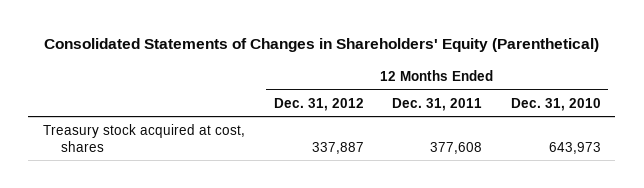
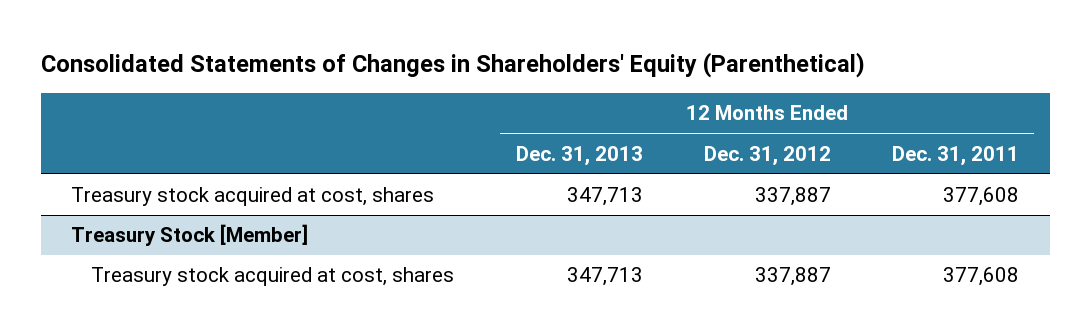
- | 12 Months Ended Dec. 31, 2012 | 12 Months Ended Dec. 31, 2011 | 12 Months Ended Dec. 31, 2010
+ | 12 Months Ended Dec. 31, 2013 | 12 Months Ended Dec. 31, 2012 | 12 Months Ended Dec. 31, 2011
+ Treasury Stock [Member]
+ Treasury stock acquired at cost, shares | 347,713 | 337,887 | 377,608

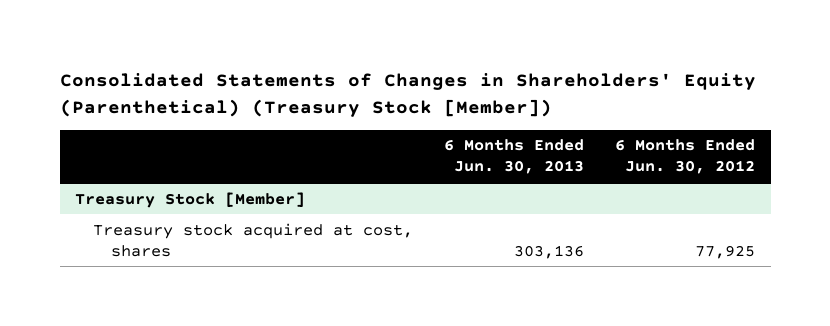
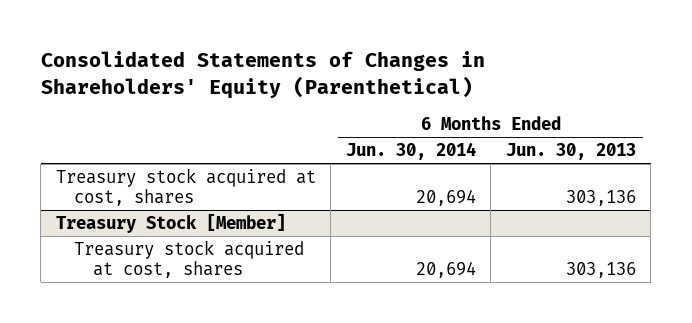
- Consolidated Statements of Changes in Shareholders' Equity (Parenthetical) (Treasury Stock [Member])
+ Consolidated Statements of Changes in Shareholders' Equity (Parenthetical)
- | 6 Months Ended Jun. 30, 2013 | 6 Months Ended Jun. 30, 2012
+ | 6 Months Ended Jun. 30, 2014 | 6 Months Ended Jun. 30, 2013
+ Treasury stock acquired at cost, shares | 20,694 | 303,136

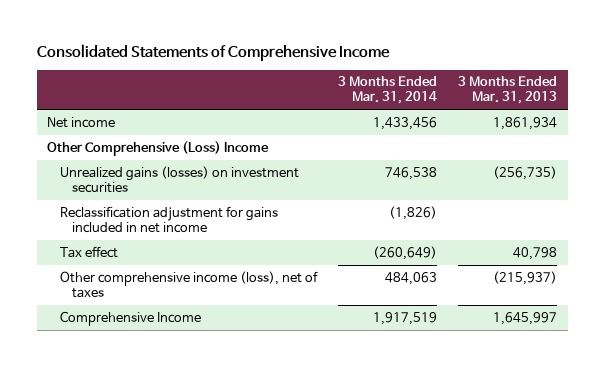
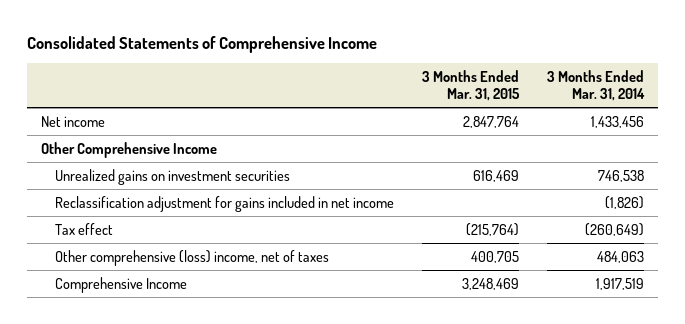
- | 3 Months Ended Mar. 31, 2014 | 3 Months Ended Mar. 31, 2013
+ | 3 Months Ended Mar. 31, 2015 | 3 Months Ended Mar. 31, 2014
- Other Comprehensive (Loss) Income
- Unrealized gains (losses) on investment securities | 746,538 | (256,735)
+ Other Comprehensive Income
+ Unrealized gains on investment securities | 616,469 | 746,538
- Other comprehensive income (loss), net of taxes | 484,063 | (215,937)
+ Other comprehensive (loss) income, net of taxes | 400,705 | 484,063

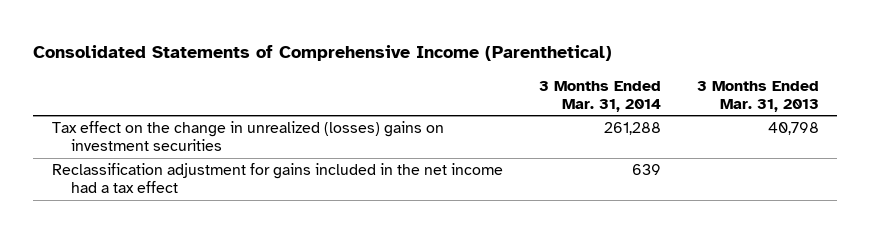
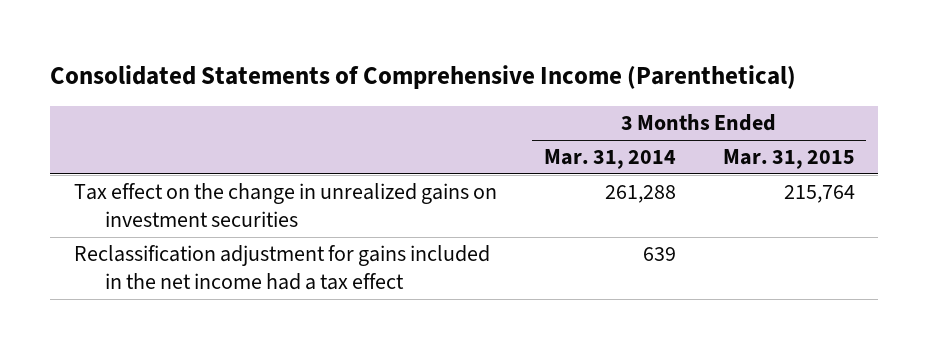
- | 3 Months Ended Mar. 31, 2014 | 3 Months Ended Mar. 31, 2013
+ | 3 Months Ended Mar. 31, 2014 | 3 Months Ended Mar. 31, 2015
- Tax effect on the change in unrealized (losses) gains on investment securities | 261,288 | 40,798
+ Tax effect on the change in unrealized gains on investment securities | 261,288 | 215,764

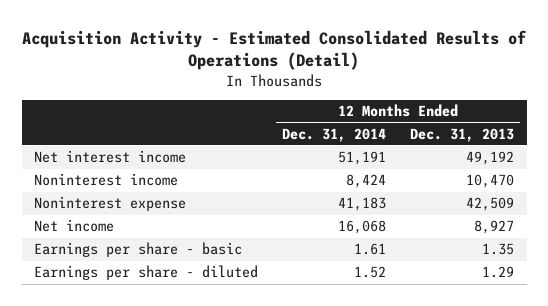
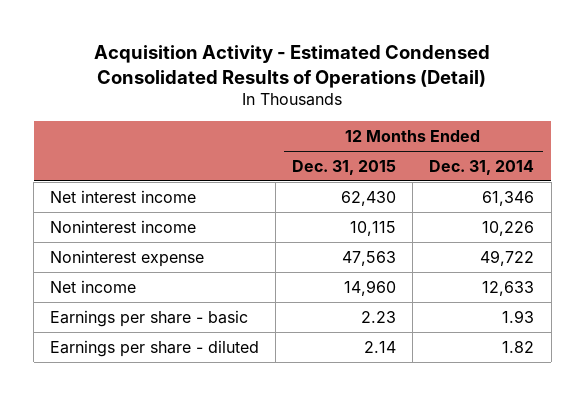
- Acquisition Activity - Estimated Consolidated Results of Operations (Detail)
+ Acquisition Activity - Estimated Condensed Consolidated Results of Operations (Detail)
- | 12 Months Ended Dec. 31, 2014 | 12 Months Ended Dec. 31, 2013
+ | 12 Months Ended Dec. 31, 2015 | 12 Months Ended Dec. 31, 2014
- Net interest income | 51,191 | 49,192
- Noninterest income | 8,424 | 10,470
- Noninterest expense | 41,183 | 42,509
- Net income | 16,068 | 8,927
- Earnings per share - basic | 1.61 | 1.35
- Earnings per share - diluted | 1.52 | 1.29
+ Net interest income | 62,430 | 61,346
+ Noninterest income | 10,115 | 10,226
+ Noninterest expense | 47,563 | 49,722
+ Net income | 14,960 | 12,633
+ Earnings per share - basic | 2.23 | 1.93
+ Earnings per share - diluted | 2.14 | 1.82

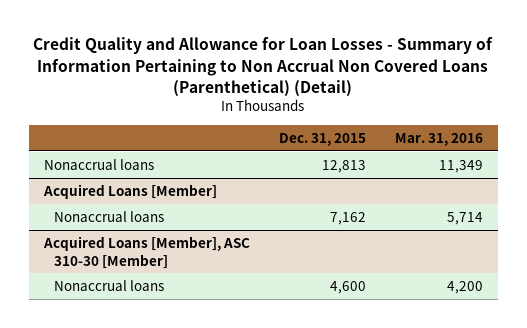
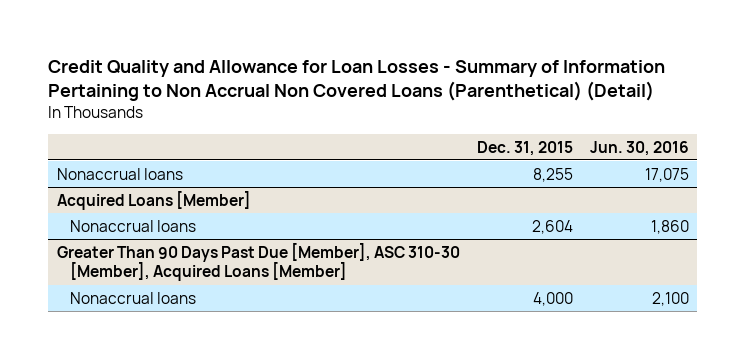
- | Dec. 31, 2015 | Mar. 31, 2016
+ | Dec. 31, 2015 | Jun. 30, 2016
- Nonaccrual loans | 12,813 | 11,349
+ Nonaccrual loans | 8,255 | 17,075
@ Acquired Loans [Member]
- Nonaccrual loans | 7,162 | 5,714
- Acquired Loans [Member], ASC 310-30 [Member]
- Nonaccrual loans | 4,600 | 4,200
@ Acquired Loans [Member]
+ Nonaccrual loans | 2,604 | 1,860
+ Greater Than 90 Days Past Due [Member], ASC 310-30 [Member], Acquired Loans [Member]
+ Nonaccrual loans | 4,000 | 2,100

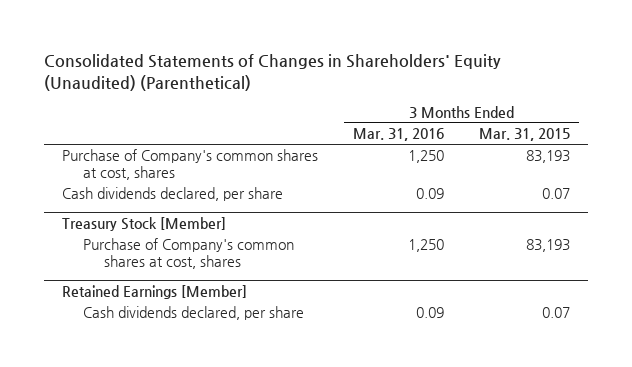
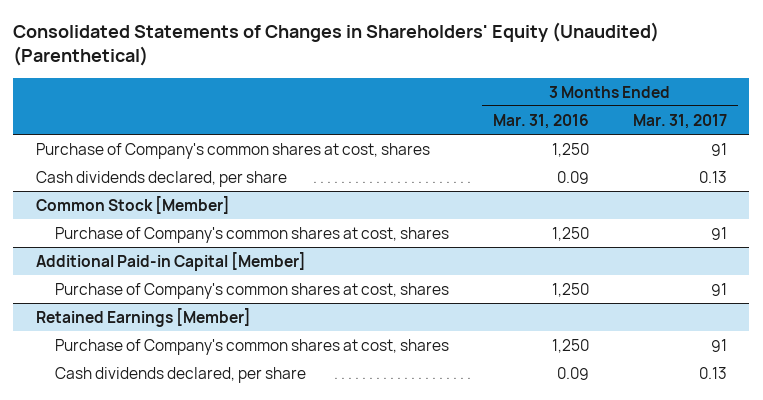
- | 3 Months Ended Mar. 31, 2016 | 3 Months Ended Mar. 31, 2015
+ | 3 Months Ended Mar. 31, 2016 | 3 Months Ended Mar. 31, 2017
- Treasury Stock [Member]
+ Common Stock [Member]
+ Additional Paid-in Capital [Member]
+ Purchase of Company's common shares at cost, shares | 1,250 | 91
@ Retained Earnings [Member]
+ Purchase of Company's common shares at cost, shares | 1,250 | 91

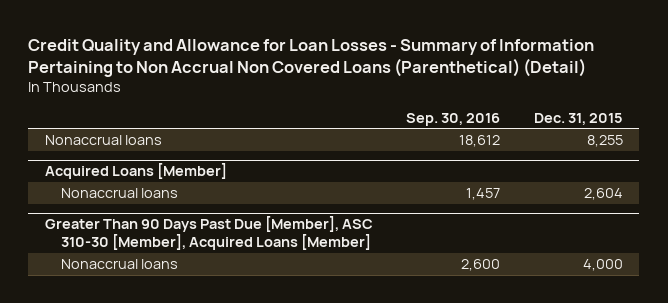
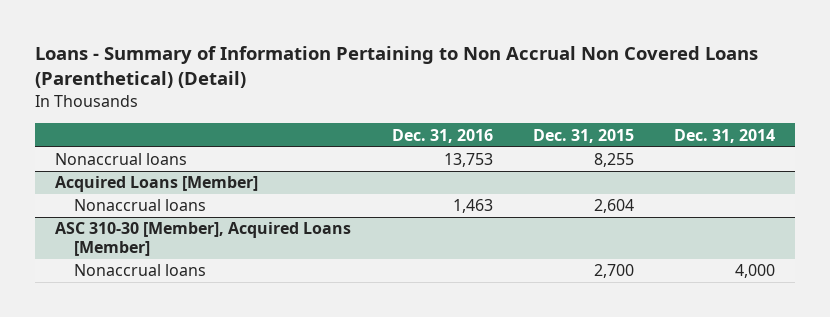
- Credit Quality and Allowance for Loan Losses - Summary of Information Pertaining to Non Accrual Non Covered Loans (Parenthetical) (Detail)
+ Loans - Summary of Information Pertaining to Non Accrual Non Covered Loans (Parenthetical) (Detail)
- | Sep. 30, 2016 | Dec. 31, 2015
+ | Dec. 31, 2016 | Dec. 31, 2015 | Dec. 31, 2014
- Greater Than 90 Days Past Due [Member], ASC 310-30 [Member], Acquired Loans [Member]
- Nonaccrual loans | 2,600 | 4,000
+ ASC 310-30 [Member], Acquired Loans [Member]
+ Nonaccrual loans | | 2,700 | 4,000

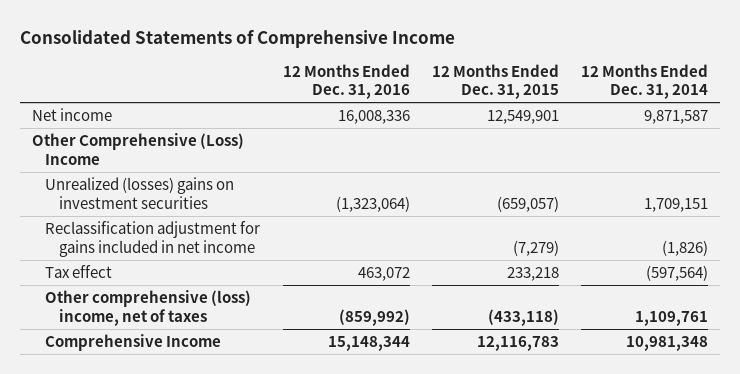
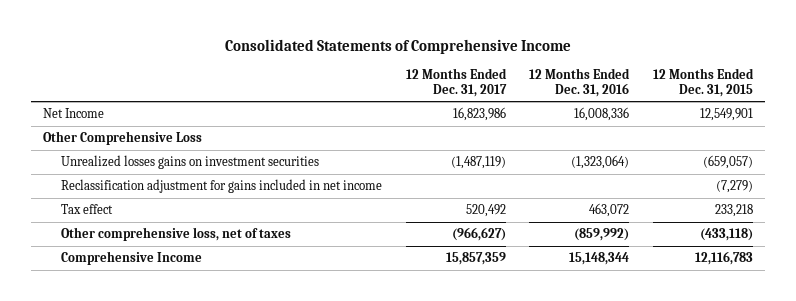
- | 12 Months Ended Dec. 31, 2016 | 12 Months Ended Dec. 31, 2015 | 12 Months Ended Dec. 31, 2014
+ | 12 Months Ended Dec. 31, 2017 | 12 Months Ended Dec. 31, 2016 | 12 Months Ended Dec. 31, 2015
- Net income | 16,008,336 | 12,549,901 | 9,871,587
- Other Comprehensive (Loss) Income
- Unrealized (losses) gains on investment securities | (1,323,064) | (659,057) | 1,709,151
+ Net Income | 16,823,986 | 16,008,336 | 12,549,901
+ Other Comprehensive Loss
+ Unrealized losses gains on investment securities | (1,487,119) | (1,323,064) | (659,057)
- Other comprehensive (loss) income, net of taxes | (859,992) | (433,118) | 1,109,761
+ Other comprehensive loss, net of taxes | (966,627) | (859,992) | (433,118)

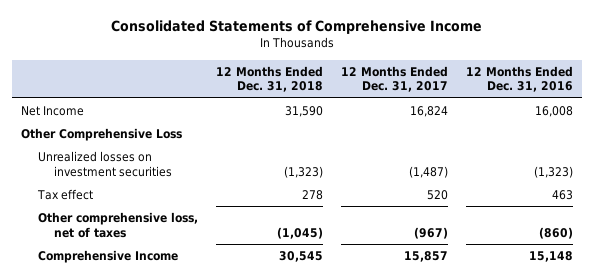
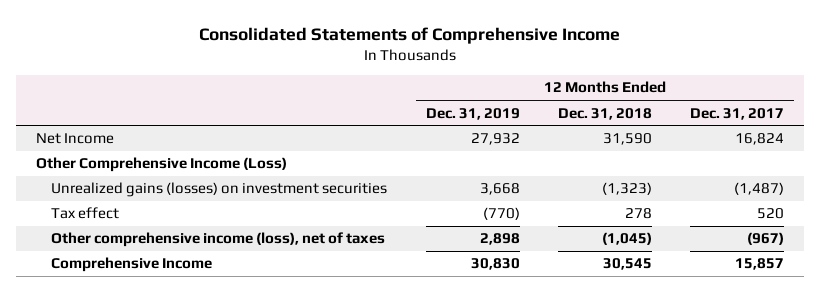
- | 12 Months Ended Dec. 31, 2018 | 12 Months Ended Dec. 31, 2017 | 12 Months Ended Dec. 31, 2016
+ | 12 Months Ended Dec. 31, 2019 | 12 Months Ended Dec. 31, 2018 | 12 Months Ended Dec. 31, 2017
- Other Comprehensive Loss
- Unrealized losses on investment securities | (1,323) | (1,487) | (1,323)
+ Other Comprehensive Income (Loss)
+ Unrealized gains (losses) on investment securities | 3,668 | (1,323) | (1,487)
- Other comprehensive loss, net of taxes | (1,045) | (967) | (860)
+ Other comprehensive income (loss), net of taxes | 2,898 | (1,045) | (967)

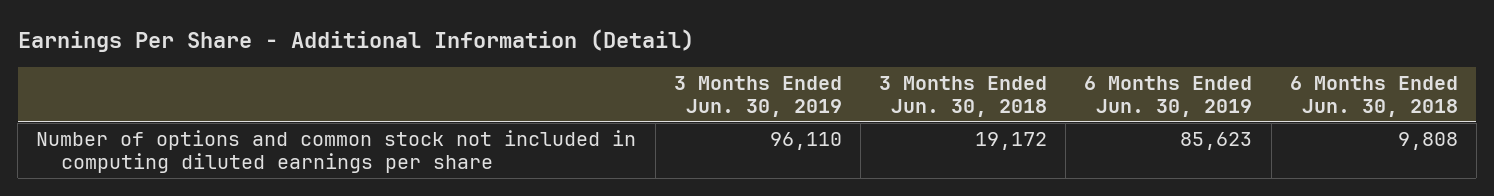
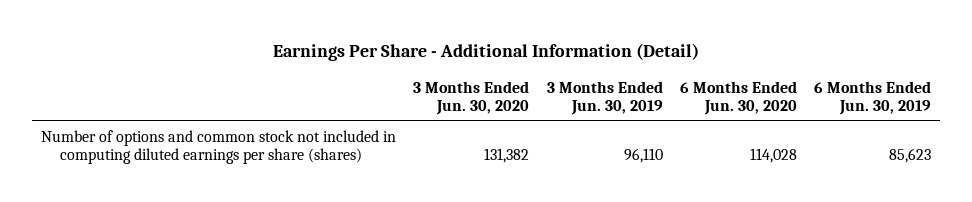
- | 3 Months Ended Jun. 30, 2019 | 3 Months Ended Jun. 30, 2018 | 6 Months Ended Jun. 30, 2019 | 6 Months Ended Jun. 30, 2018
+ | 3 Months Ended Jun. 30, 2020 | 3 Months Ended Jun. 30, 2019 | 6 Months Ended Jun. 30, 2020 | 6 Months Ended Jun. 30, 2019
- Number of options and common stock not included in computing diluted earnings per share | 96,110 | 19,172 | 85,623 | 9,808
+ Number of options and common stock not included in computing diluted earnings per share (shares) | 131,382 | 96,110 | 114,028 | 85,623

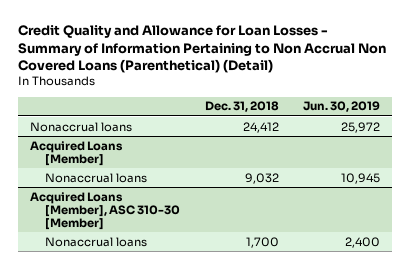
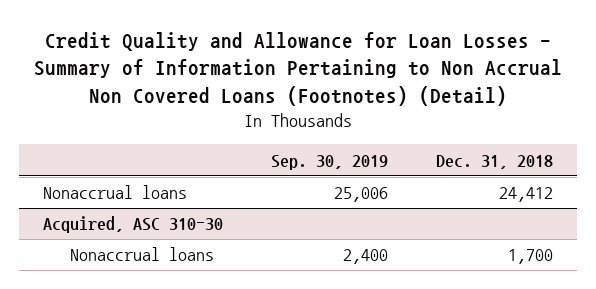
- Credit Quality and Allowance for Loan Losses - Summary of Information Pertaining to Non Accrual Non Covered Loans (Parenthetical) (Detail)
+ Credit Quality and Allowance for Loan Losses - Summary of Information Pertaining to Non Accrual Non Covered Loans (Footnotes) (Detail)
- | Dec. 31, 2018 | Jun. 30, 2019
+ | Sep. 30, 2019 | Dec. 31, 2018
- Acquired Loans [Member]
- Nonaccrual loans | 9,032 | 10,945
- Acquired Loans [Member], ASC 310-30 [Member]
+ Acquired, ASC 310-30

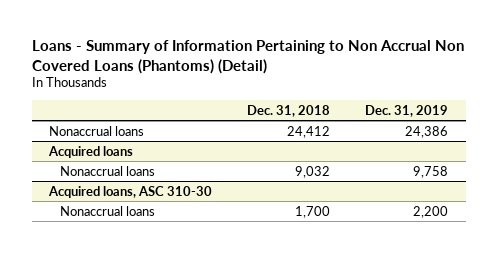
- Credit Quality and Allowance for Loan Losses - Summary of Information Pertaining to Non Accrual Non Covered Loans (Footnotes) (Detail)
+ Loans - Summary of Information Pertaining to Non Accrual Non Covered Loans (Phantoms) (Detail)
- | Sep. 30, 2019 | Dec. 31, 2018
+ | Dec. 31, 2018 | Dec. 31, 2019
- Acquired, ASC 310-30
+ Acquired loans
+ Nonaccrual loans | 9,032 | 9,758
+ Acquired loans, ASC 310-30

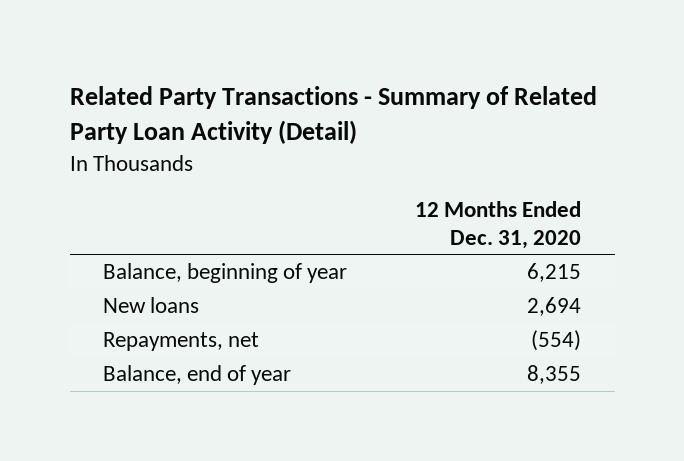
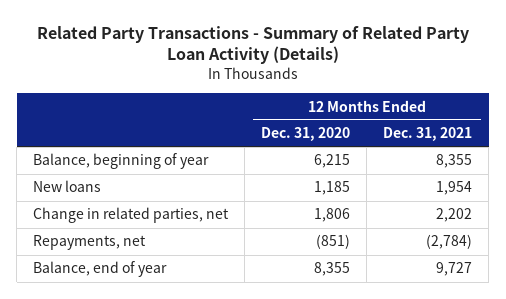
- Related Party Transactions - Summary of Related Party Loan Activity (Detail)
+ Related Party Transactions - Summary of Related Party Loan Activity (Details)
- | 12 Months Ended Dec. 31, 2020
+ | 12 Months Ended Dec. 31, 2020 | 12 Months Ended Dec. 31, 2021
- New loans | 2,694
- Repayments, net | (554)
+ New loans | 1,185 | 1,954
+ Change in related parties, net | 1,806 | 2,202
+ Repayments, net | (851) | (2,784)

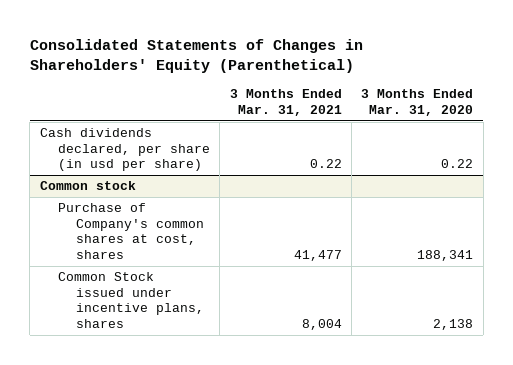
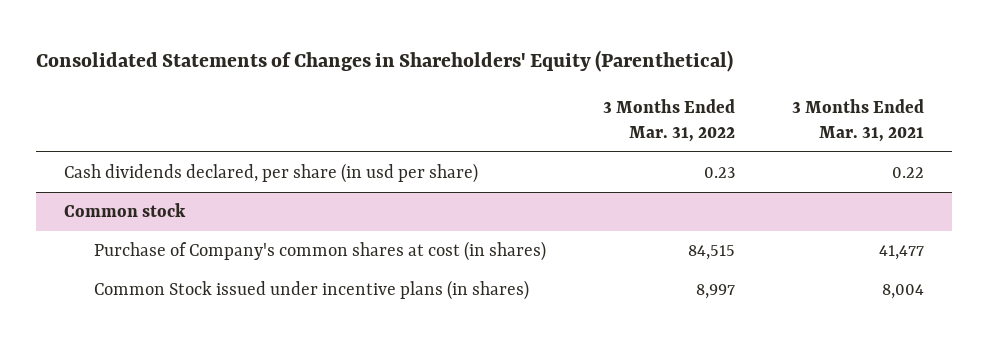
- | 3 Months Ended Mar. 31, 2021 | 3 Months Ended Mar. 31, 2020
+ | 3 Months Ended Mar. 31, 2022 | 3 Months Ended Mar. 31, 2021
@ Common stock
- Purchase of Company's common shares at cost, shares | 41,477 | 188,341
- Common Stock issued under incentive plans, shares | 8,004 | 2,138
+ Purchase of Company's common shares at cost (in shares) | 84,515 | 41,477
+ Common Stock issued under incentive plans (in shares) | 8,997 | 8,004

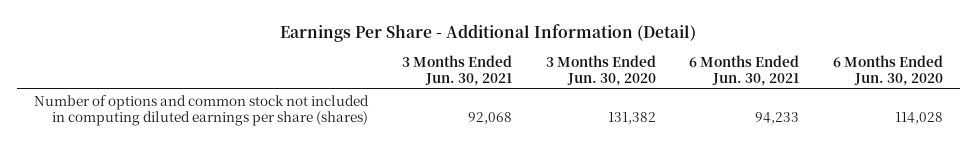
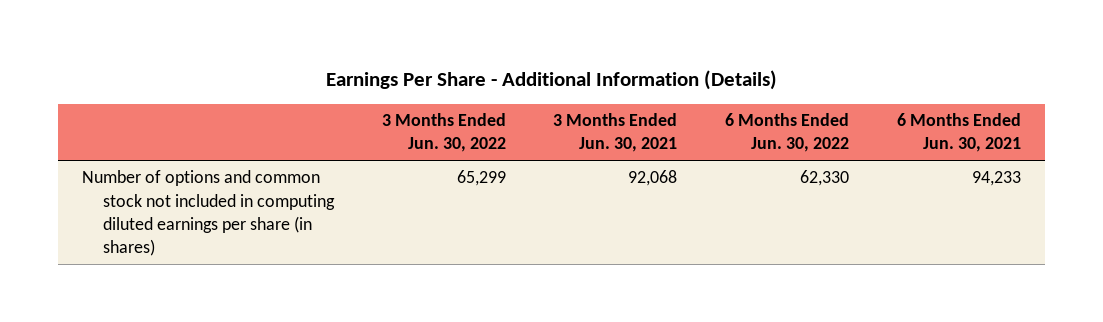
- Earnings Per Share - Additional Information (Detail)
+ Earnings Per Share - Additional Information (Details)
- | 3 Months Ended Jun. 30, 2021 | 3 Months Ended Jun. 30, 2020 | 6 Months Ended Jun. 30, 2021 | 6 Months Ended Jun. 30, 2020
+ | 3 Months Ended Jun. 30, 2022 | 3 Months Ended Jun. 30, 2021 | 6 Months Ended Jun. 30, 2022 | 6 Months Ended Jun. 30, 2021
- Number of options and common stock not included in computing diluted earnings per share (shares) | 92,068 | 131,382 | 94,233 | 114,028
+ Number of options and common stock not included in computing diluted earnings per share (in shares) | 65,299 | 92,068 | 62,330 | 94,233

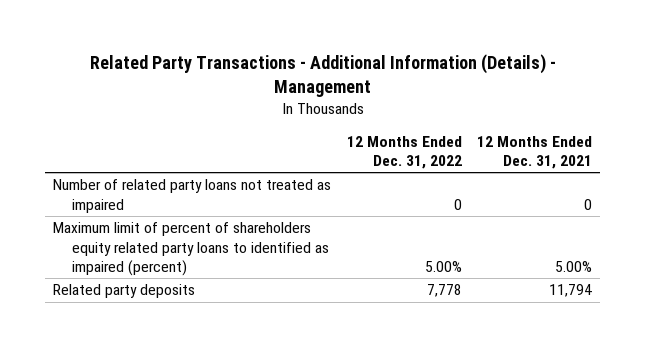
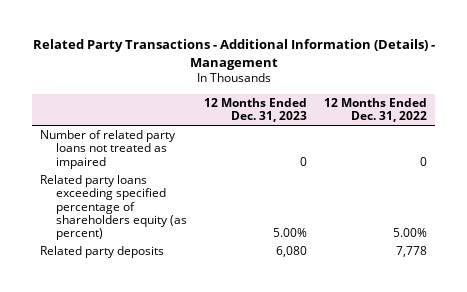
- | 12 Months Ended Dec. 31, 2022 | 12 Months Ended Dec. 31, 2021
+ | 12 Months Ended Dec. 31, 2023 | 12 Months Ended Dec. 31, 2022
- Maximum limit of percent of shareholders equity related party loans to identified as impaired (percent) | 5.00% | 5.00%
+ Related party loans exceeding specified percentage of shareholders equity (as percent) | 5.00% | 5.00%

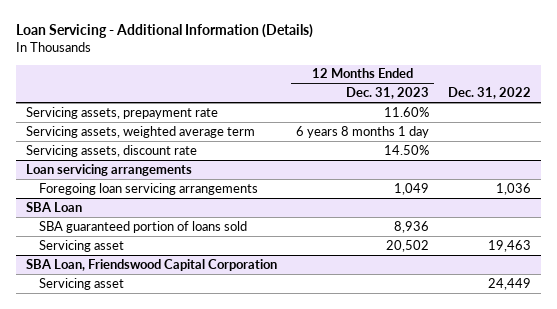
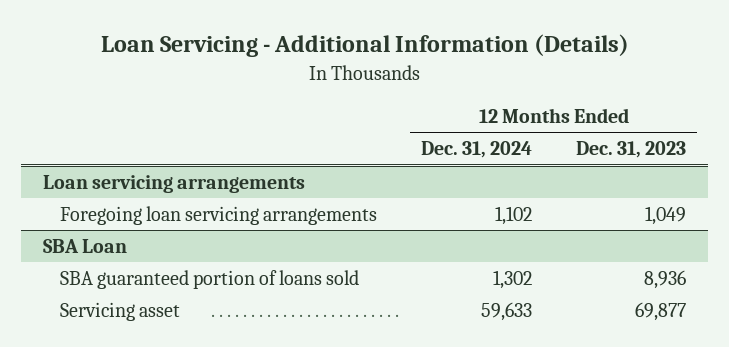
- | 12 Months Ended Dec. 31, 2023 | Dec. 31, 2022
+ | 12 Months Ended Dec. 31, 2024 | 12 Months Ended Dec. 31, 2023
- Servicing assets, prepayment rate | 11.60% |
- Servicing assets, weighted average term | 6 years 8 months 1 day |
- Servicing assets, discount rate | 14.50% |
@ SBA Loan
- Servicing asset | 20,502 | 19,463
- SBA Loan, Friendswood Capital Corporation
- Servicing asset | | 24,449
@ SBA Loan
+ Servicing asset | 59,633 | 69,877

